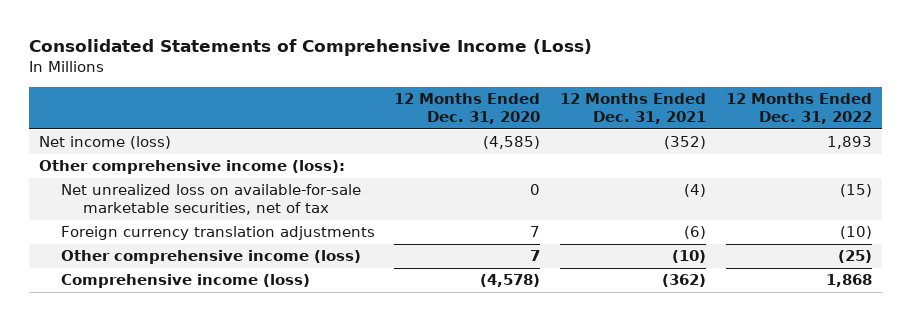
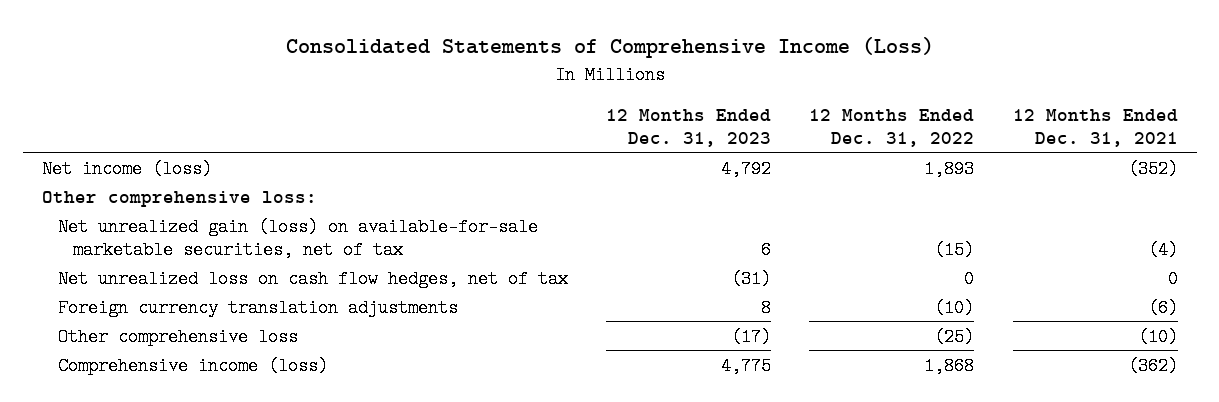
- | 12 Months Ended Dec. 31, 2020 | 12 Months Ended Dec. 31, 2021 | 12 Months Ended Dec. 31, 2022
+ | 12 Months Ended Dec. 31, 2023 | 12 Months Ended Dec. 31, 2022 | 12 Months Ended Dec. 31, 2021
- Other comprehensive income (loss):
- Net unrealized loss on available-for-sale marketable securities, net of tax | 0 | (4) | (15)
+ Other comprehensive loss:
+ Net unrealized gain (loss) on available-for-sale marketable securities, net of tax | 6 | (15) | (4)
+ Net unrealized loss on cash flow hedges, net of tax | (31) | 0 | 0
- Other comprehensive income (loss) | 7 | (10) | (25)
+ Other comprehensive loss | (17) | (25) | (10)

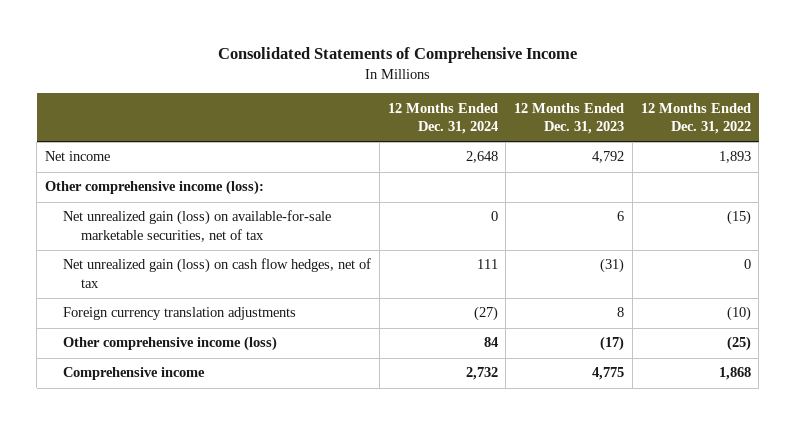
- Consolidated Statements of Comprehensive Income (Loss)
+ Consolidated Statements of Comprehensive Income
- | 12 Months Ended Dec. 31, 2023 | 12 Months Ended Dec. 31, 2022 | 12 Months Ended Dec. 31, 2021
+ | 12 Months Ended Dec. 31, 2024 | 12 Months Ended Dec. 31, 2023 | 12 Months Ended Dec. 31, 2022
- Net income (loss) | 4,792 | 1,893 | (352)
- Other comprehensive loss:
+ Net income | 2,648 | 4,792 | 1,893
+ Other comprehensive income (loss):
- Net unrealized loss on cash flow hedges, net of tax | (31) | 0 | 0
+ Net unrealized gain (loss) on cash flow hedges, net of tax | 111 | (31) | 0
- Other comprehensive loss | (17) | (25) | (10)
- Comprehensive income (loss) | 4,775 | 1,868 | (362)
+ Other comprehensive income (loss) | 84 | (17) | (25)
+ Comprehensive income | 2,732 | 4,775 | 1,868

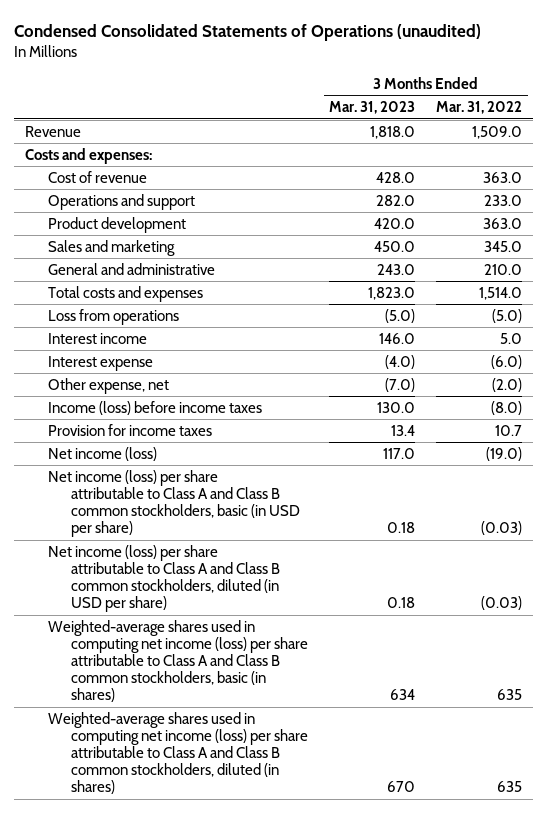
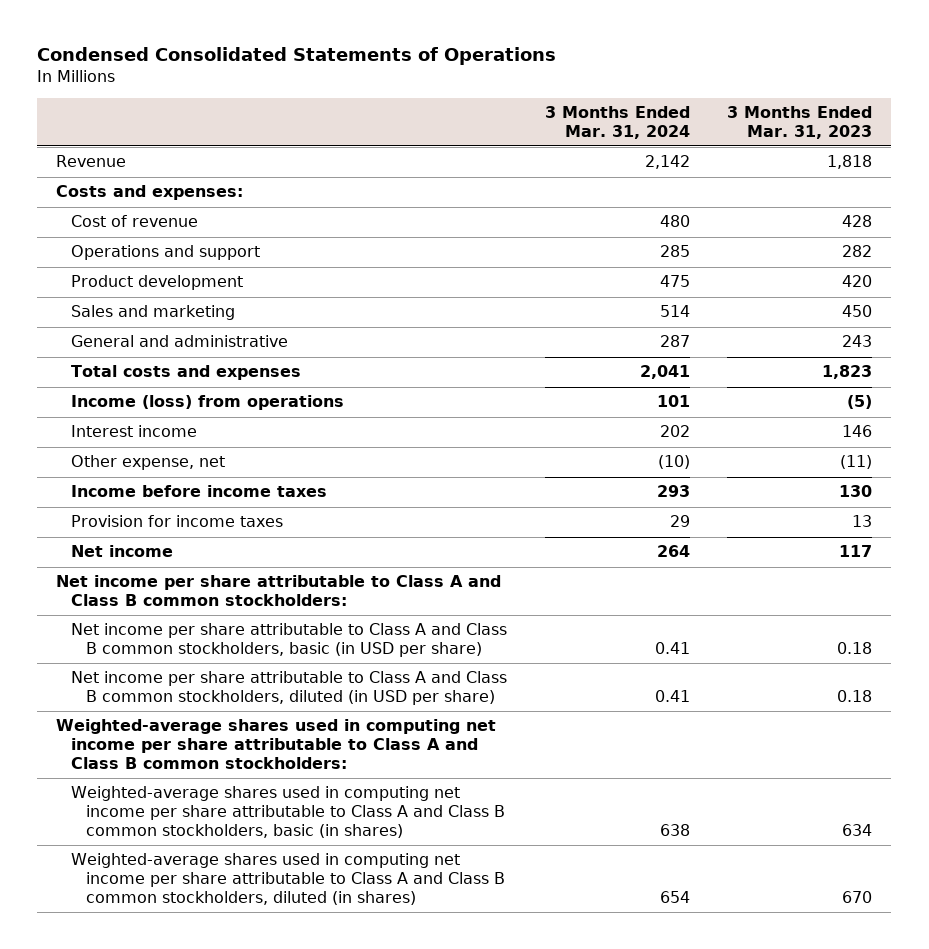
- Condensed Consolidated Statements of Operations (unaudited)
+ Condensed Consolidated Statements of Operations
- | 3 Months Ended Mar. 31, 2023 | 3 Months Ended Mar. 31, 2022
+ | 3 Months Ended Mar. 31, 2024 | 3 Months Ended Mar. 31, 2023
- Revenue | 1,818.0 | 1,509.0
+ Revenue | 2,142 | 1,818
- Cost of revenue | 428.0 | 363.0
- Operations and support | 282.0 | 233.0
- Product development | 420.0 | 363.0
- Sales and marketing | 450.0 | 345.0
- General and administrative | 243.0 | 210.0
- Total costs and expenses | 1,823.0 | 1,514.0
- Loss from operations | (5.0) | (5.0)
- Interest income | 146.0 | 5.0
- Interest expense | (4.0) | (6.0)
- Other expense, net | (7.0) | (2.0)
- Income (loss) before income taxes | 130.0 | (8.0)
- Provision for income taxes | 13.4 | 10.7
- Net income (loss) | 117.0 | (19.0)
- Net income (loss) per share attributable to Class A and Class B common stockholders, basic (in USD per share) | 0.18 | (0.03)
- Net income (loss) per share attributable to Class A and Class B common stockholders, diluted (in USD per share) | 0.18 | (0.03)
- Weighted-average shares used in computing net income (loss) per share attributable to Class A and Class B common stockholders, basic (in shares) | 634 | 635
- Weighted-average shares used in computing net income (loss) per share attributable to Class A and Class B common stockholders, diluted (in shares) | 670 | 635
+ Cost of revenue | 480 | 428
+ Operations and support | 285 | 282
+ Product development | 475 | 420
+ Sales and marketing | 514 | 450
+ General and administrative | 287 | 243
+ Total costs and expenses | 2,041 | 1,823
+ Income (loss) from operations | 101 | (5)
+ Interest income | 202 | 146
+ Other expense, net | (10) | (11)
+ Income before income taxes | 293 | 130
+ Provision for income taxes | 29 | 13
+ Net income | 264 | 117
+ Net income per share attributable to Class A and Class B common stockholders:
+ Net income per share attributable to Class A and Class B common stockholders, basic (in USD per share) | 0.41 | 0.18
+ Net income per share attributable to Class A and Class B common stockholders, diluted (in USD per share) | 0.41 | 0.18
+ Weighted-average shares used in computing net income per share attributable to Class A and Class B common stockholders:
+ Weighted-average shares used in computing net income per share attributable to Class A and Class B common stockholders, basic (in shares) | 638 | 634
+ Weighted-average shares used in computing net income per share attributable to Class A and Class B common stockholders, diluted (in shares) | 654 | 670

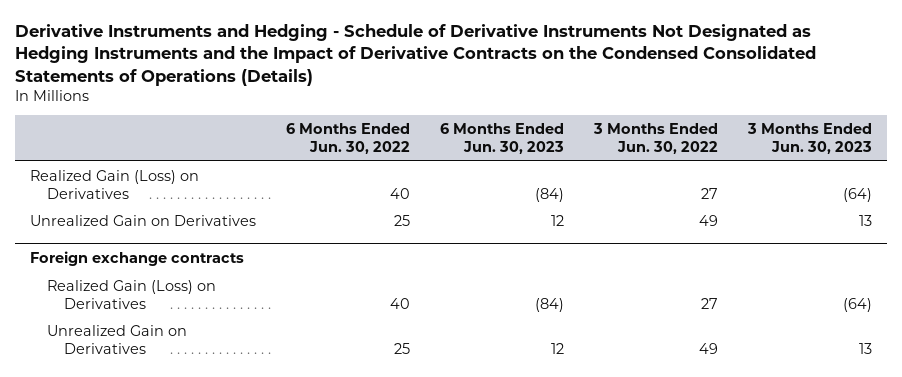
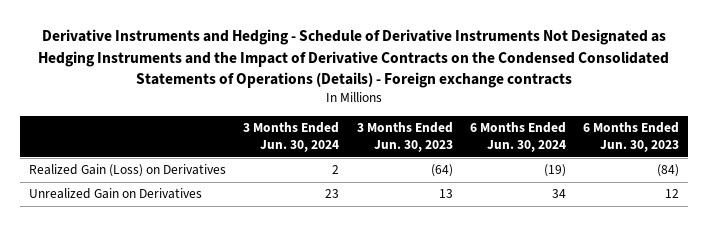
- Derivative Instruments and Hedging - Schedule of Derivative Instruments Not Designated as Hedging Instruments and the Impact of Derivative Contracts on the Condensed Consolidated Statements of Operations (Details)
+ Derivative Instruments and Hedging - Schedule of Derivative Instruments Not Designated as Hedging Instruments and the Impact of Derivative Contracts on the Condensed Consolidated Statements of Operations (Details) - Foreign exchange contracts
- | 6 Months Ended Jun. 30, 2022 | 6 Months Ended Jun. 30, 2023 | 3 Months Ended Jun. 30, 2022 | 3 Months Ended Jun. 30, 2023
+ | 3 Months Ended Jun. 30, 2024 | 3 Months Ended Jun. 30, 2023 | 6 Months Ended Jun. 30, 2024 | 6 Months Ended Jun. 30, 2023
- Foreign exchange contracts
- Realized Gain (Loss) on Derivatives | 40 | (84) | 27 | (64)
- Unrealized Gain on Derivatives | 25 | 12 | 49 | 13

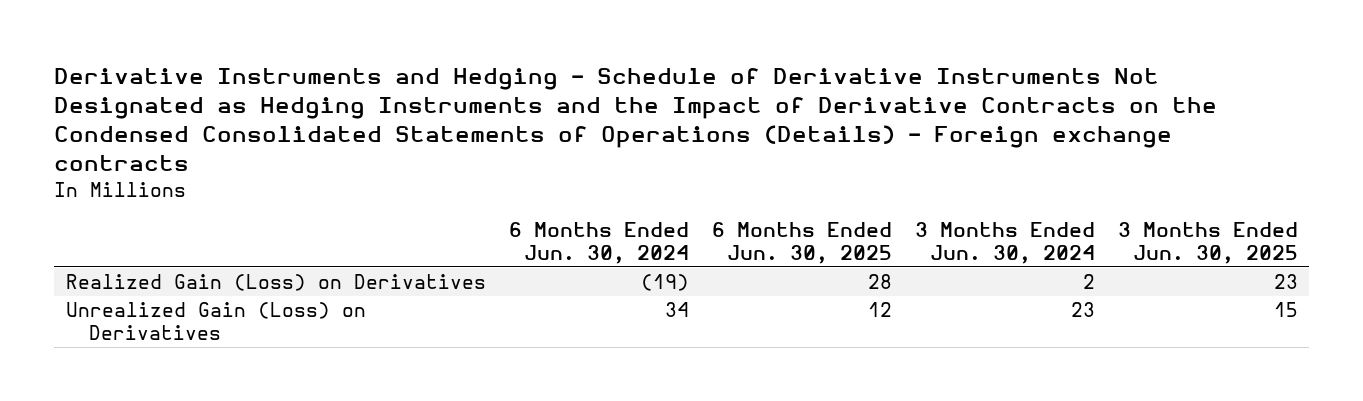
- | 3 Months Ended Jun. 30, 2024 | 3 Months Ended Jun. 30, 2023 | 6 Months Ended Jun. 30, 2024 | 6 Months Ended Jun. 30, 2023
+ | 6 Months Ended Jun. 30, 2024 | 6 Months Ended Jun. 30, 2025 | 3 Months Ended Jun. 30, 2024 | 3 Months Ended Jun. 30, 2025
- Unrealized Gain on Derivatives | 23 | 13 | 34 | 12
+ Unrealized Gain (Loss) on Derivatives | 34 | 12 | 23 | 15

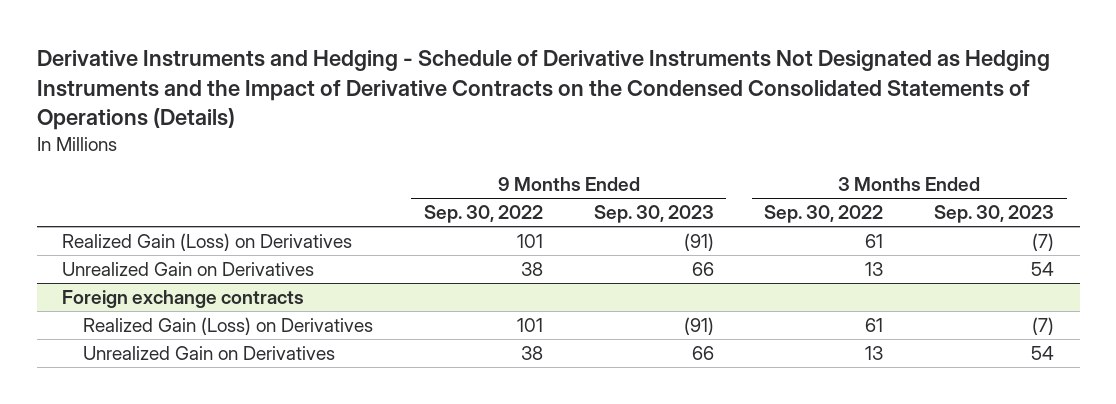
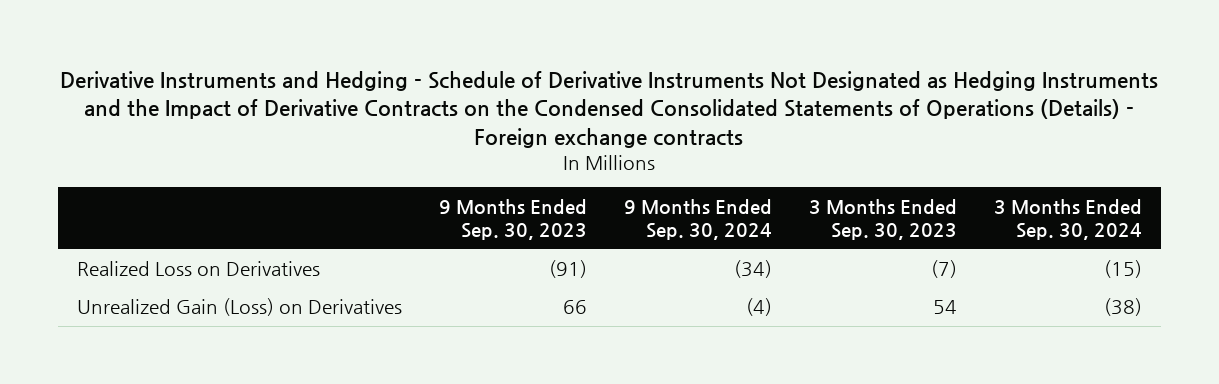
- Derivative Instruments and Hedging - Schedule of Derivative Instruments Not Designated as Hedging Instruments and the Impact of Derivative Contracts on the Condensed Consolidated Statements of Operations (Details)
+ Derivative Instruments and Hedging - Schedule of Derivative Instruments Not Designated as Hedging Instruments and the Impact of Derivative Contracts on the Condensed Consolidated Statements of Operations (Details) - Foreign exchange contracts
- | 9 Months Ended Sep. 30, 2022 | 9 Months Ended Sep. 30, 2023 | 3 Months Ended Sep. 30, 2022 | 3 Months Ended Sep. 30, 2023
+ | 9 Months Ended Sep. 30, 2023 | 9 Months Ended Sep. 30, 2024 | 3 Months Ended Sep. 30, 2023 | 3 Months Ended Sep. 30, 2024
- Realized Gain (Loss) on Derivatives | 101 | (91) | 61 | (7)
- Unrealized Gain on Derivatives | 38 | 66 | 13 | 54
- Foreign exchange contracts
- Realized Gain (Loss) on Derivatives | 101 | (91) | 61 | (7)
- Unrealized Gain on Derivatives | 38 | 66 | 13 | 54
+ Realized Loss on Derivatives | (91) | (34) | (7) | (15)
+ Unrealized Gain (Loss) on Derivatives | 66 | (4) | 54 | (38)

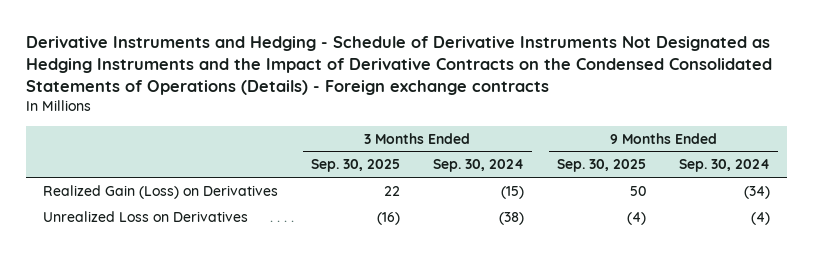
- | 9 Months Ended Sep. 30, 2023 | 9 Months Ended Sep. 30, 2024 | 3 Months Ended Sep. 30, 2023 | 3 Months Ended Sep. 30, 2024
+ | 3 Months Ended Sep. 30, 2025 | 3 Months Ended Sep. 30, 2024 | 9 Months Ended Sep. 30, 2025 | 9 Months Ended Sep. 30, 2024
- Realized Loss on Derivatives | (91) | (34) | (7) | (15)
- Unrealized Gain (Loss) on Derivatives | 66 | (4) | 54 | (38)
+ Realized Gain (Loss) on Derivatives | 22 | (15) | 50 | (34)
+ Unrealized Loss on Derivatives | (16) | (38) | (4) | (4)

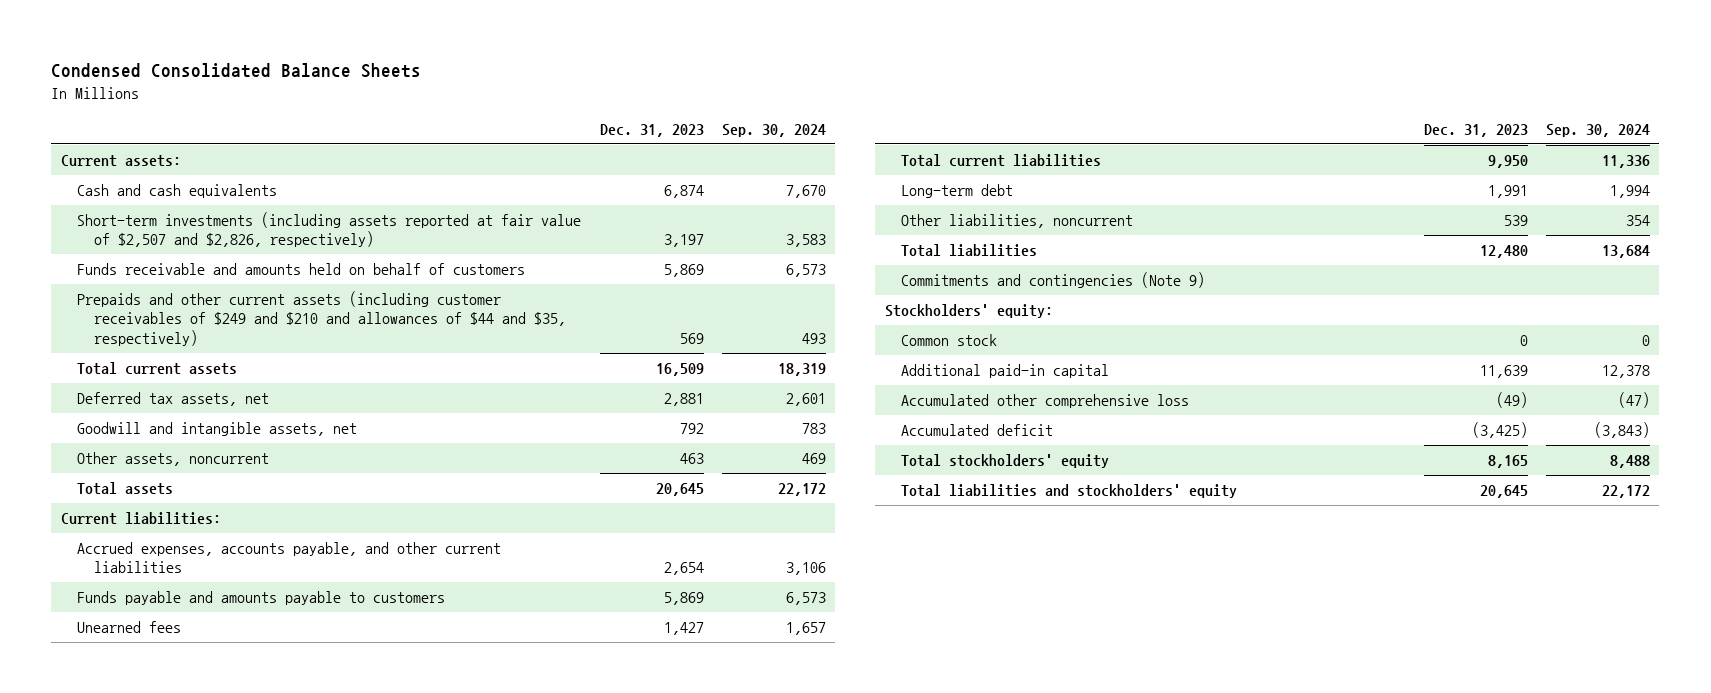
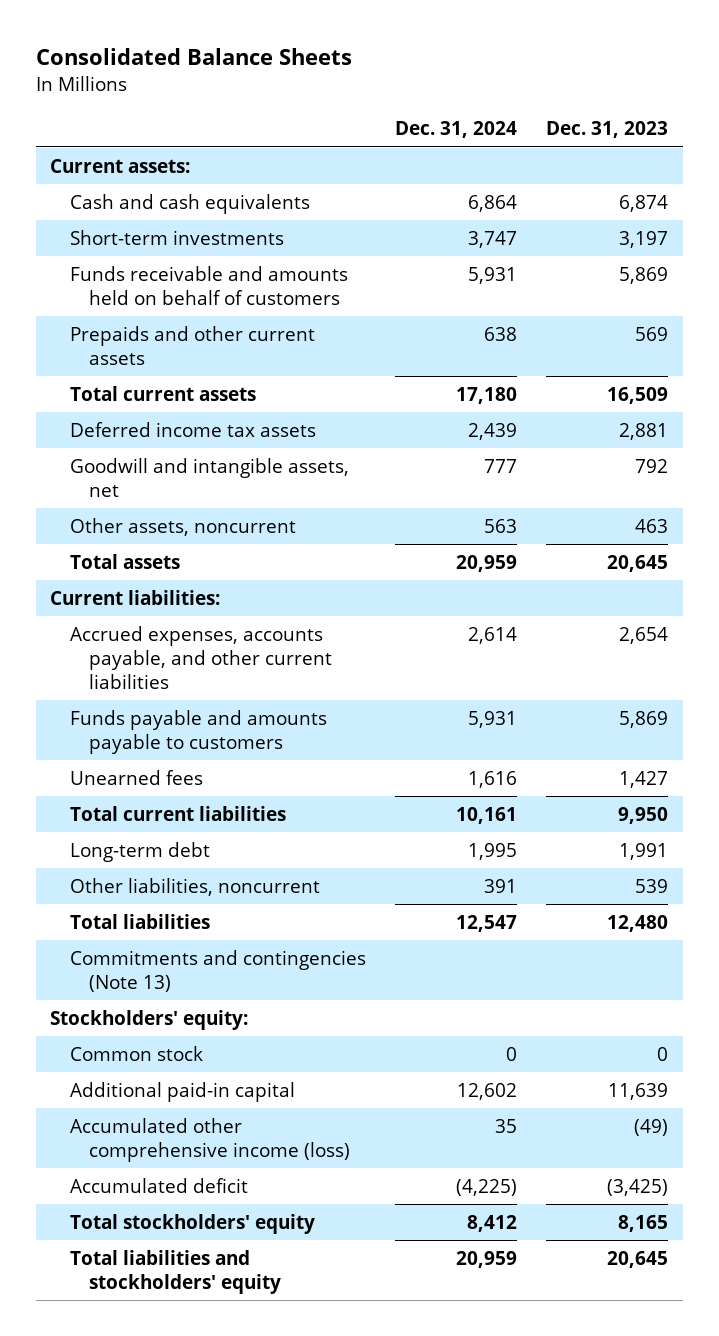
- Condensed Consolidated Balance Sheets
+ Consolidated Balance Sheets
- | Dec. 31, 2023 | Sep. 30, 2024
+ | Dec. 31, 2024 | Dec. 31, 2023
- Short-term investments (including assets reported at fair value of $2,507 and $2,826, respectively) | 3,197 | 3,583
+ Short-term investments | 3,747 | 3,197
- Prepaids and other current assets (including customer receivables of $249 and $210 and allowances of $44 and $35, respectively) | 569 | 493
+ Prepaids and other current assets | 638 | 569
- Deferred tax assets, net | 2,881 | 2,601
+ Deferred income tax assets | 2,439 | 2,881
- Commitments and contingencies (Note 9)
+ Commitments and contingencies (Note 13)
- Accumulated other comprehensive loss | (49) | (47)
+ Accumulated other comprehensive income (loss) | 35 | (49)

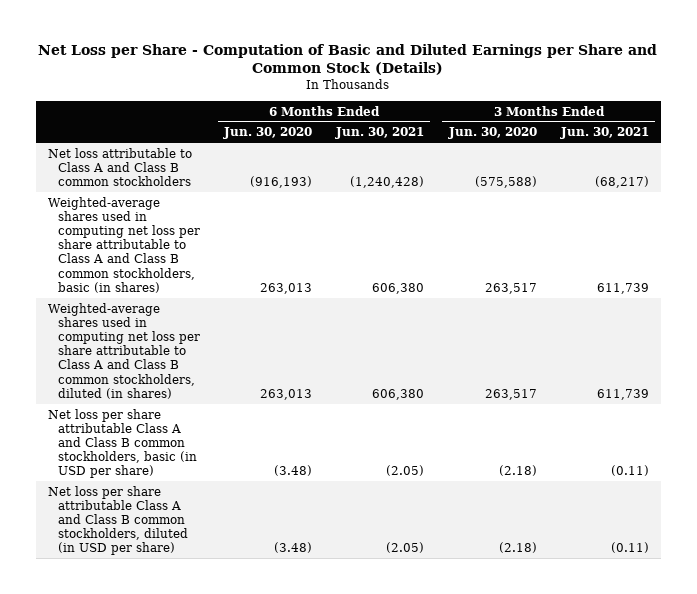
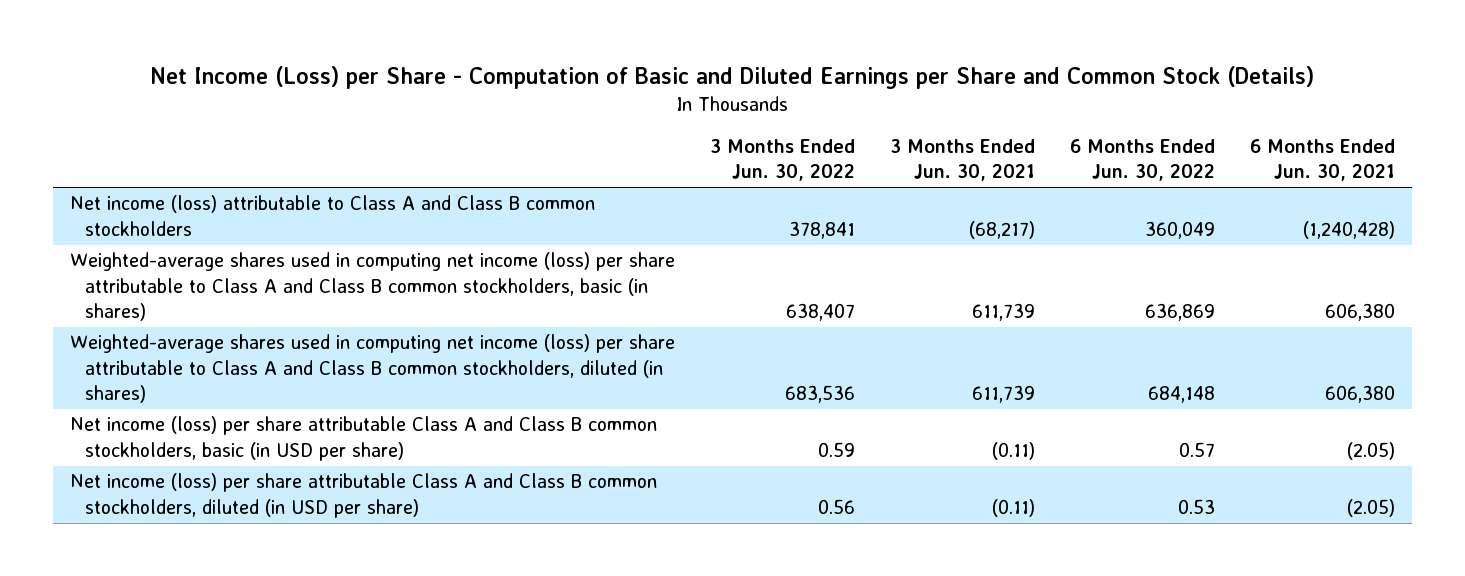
- Net Loss per Share - Computation of Basic and Diluted Earnings per Share and Common Stock (Details)
+ Net Income (Loss) per Share - Computation of Basic and Diluted Earnings per Share and Common Stock (Details)
- | 6 Months Ended Jun. 30, 2020 | 6 Months Ended Jun. 30, 2021 | 3 Months Ended Jun. 30, 2020 | 3 Months Ended Jun. 30, 2021
+ | 3 Months Ended Jun. 30, 2022 | 3 Months Ended Jun. 30, 2021 | 6 Months Ended Jun. 30, 2022 | 6 Months Ended Jun. 30, 2021
- Net loss attributable to Class A and Class B common stockholders | (916,193) | (1,240,428) | (575,588) | (68,217)
- Weighted-average shares used in computing net loss per share attributable to Class A and Class B common stockholders, basic (in shares) | 263,013 | 606,380 | 263,517 | 611,739
- Weighted-average shares used in computing net loss per share attributable to Class A and Class B common stockholders, diluted (in shares) | 263,013 | 606,380 | 263,517 | 611,739
- Net loss per share attributable Class A and Class B common stockholders, basic (in USD per share) | (3.48) | (2.05) | (2.18) | (0.11)
- Net loss per share attributable Class A and Class B common stockholders, diluted (in USD per share) | (3.48) | (2.05) | (2.18) | (0.11)
+ Net income (loss) attributable to Class A and Class B common stockholders | 378,841 | (68,217) | 360,049 | (1,240,428)
+ Weighted-average shares used in computing net income (loss) per share attributable to Class A and Class B common stockholders, basic (in shares) | 638,407 | 611,739 | 636,869 | 606,380
+ Weighted-average shares used in computing net income (loss) per share attributable to Class A and Class B common stockholders, diluted (in shares) | 683,536 | 611,739 | 684,148 | 606,380
+ Net income (loss) per share attributable Class A and Class B common stockholders, basic (in USD per share) | 0.59 | (0.11) | 0.57 | (2.05)
+ Net income (loss) per share attributable Class A and Class B common stockholders, diluted (in USD per share) | 0.56 | (0.11) | 0.53 | (2.05)

